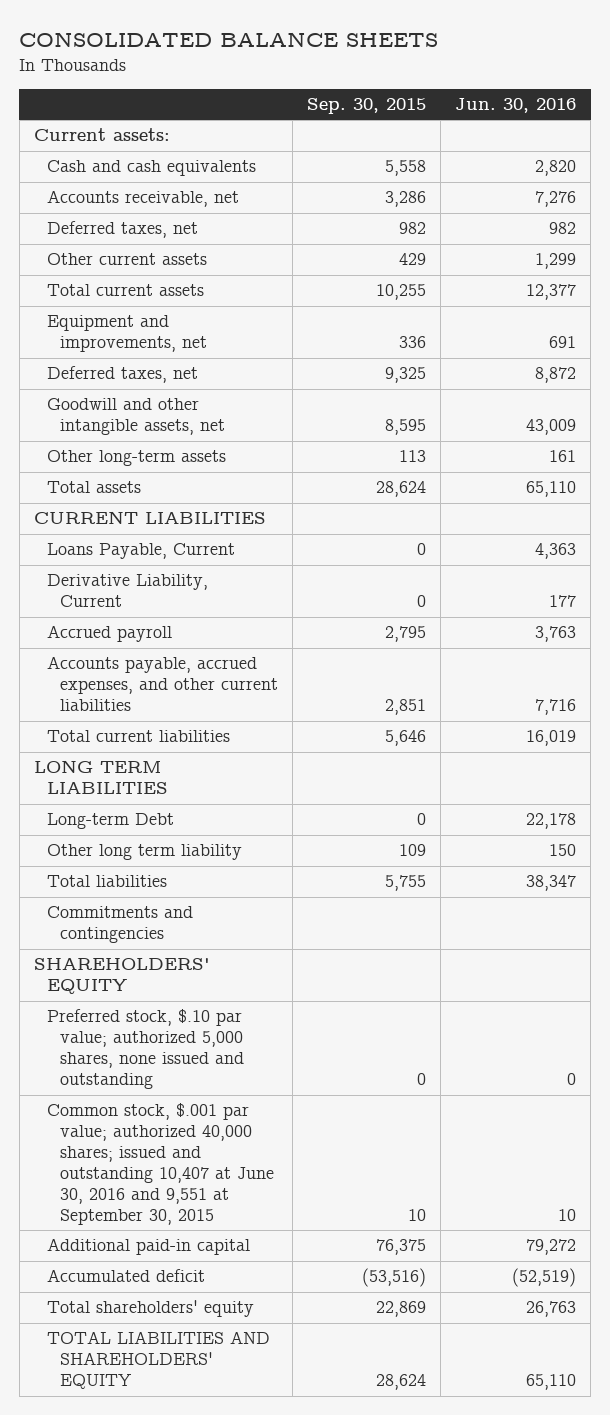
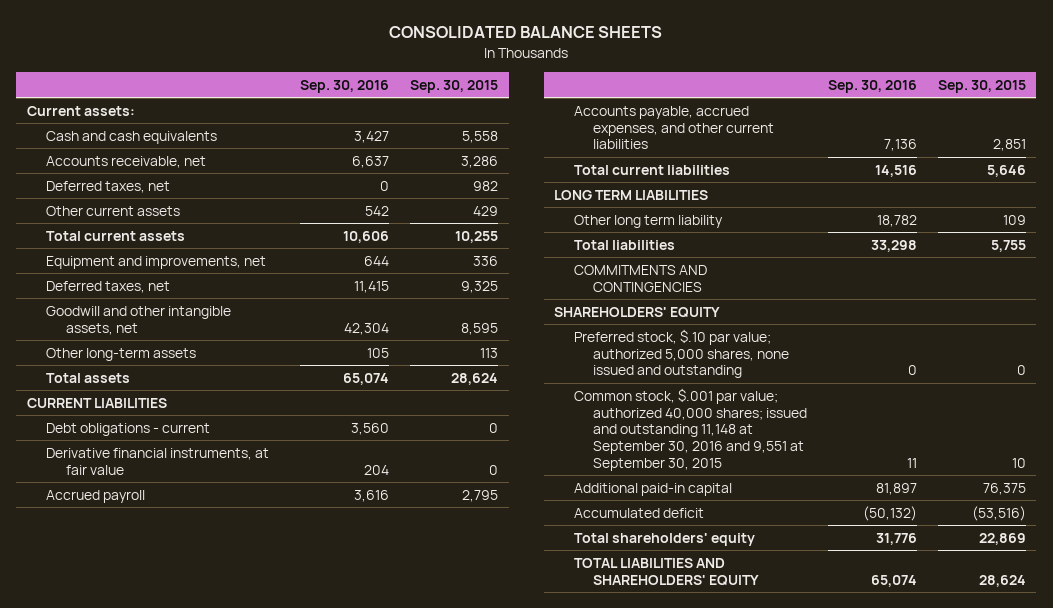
- | Sep. 30, 2015 | Jun. 30, 2016
+ | Sep. 30, 2016 | Sep. 30, 2015
- Loans Payable, Current | 0 | 4,363
- Derivative Liability, Current | 0 | 177
+ Debt obligations - current | 3,560 | 0
+ Derivative financial instruments, at fair value | 204 | 0
- Long-term Debt | 0 | 22,178
- Commitments and contingencies
+ COMMITMENTS AND CONTINGENCIES
- Common stock, $.001 par value; authorized 40,000 shares; issued and outstanding 10,407 at June 30, 2016 and 9,551 at September 30, 2015 | 10 | 10
+ Common stock, $.001 par value; authorized 40,000 shares; issued and outstanding 11,148 at September 30, 2016 and 9,551 at September 30, 2015 | 11 | 10

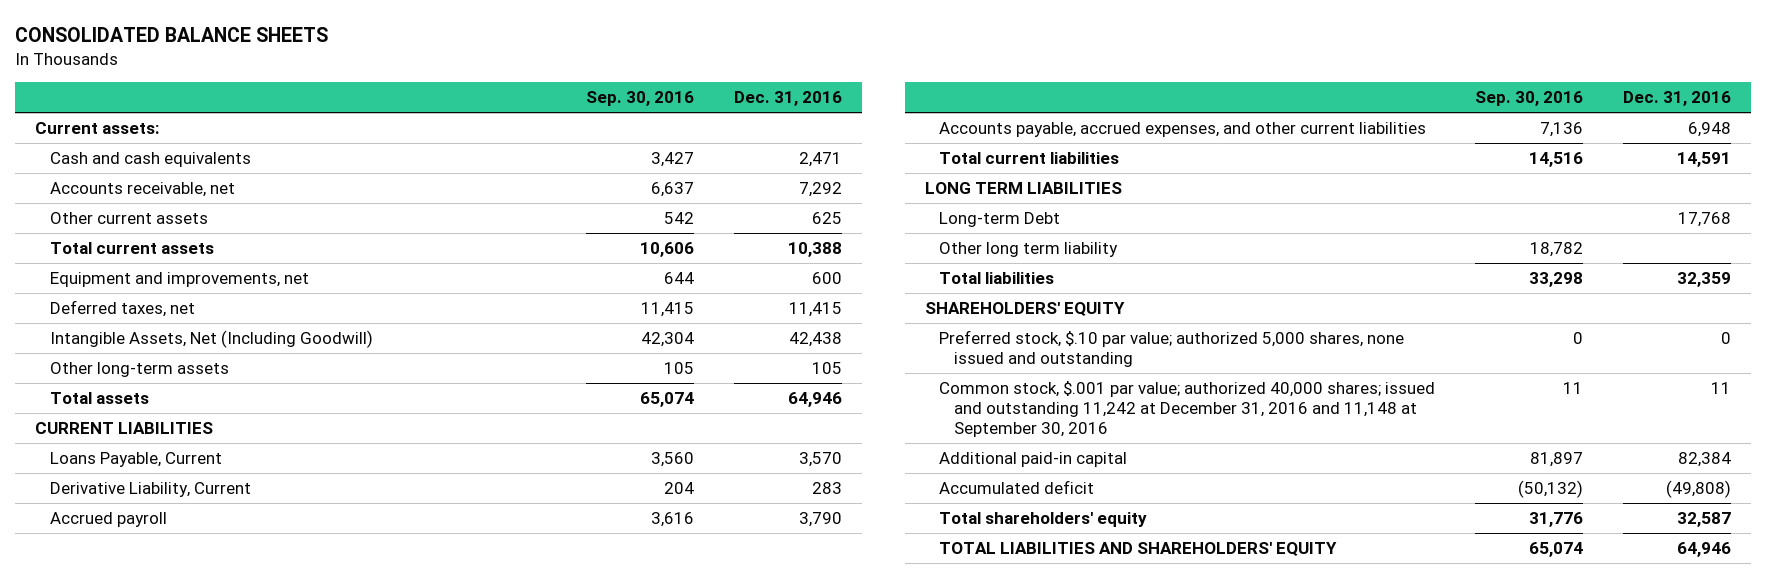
- | Sep. 30, 2016 | Sep. 30, 2015
+ | Sep. 30, 2016 | Dec. 31, 2016
- Deferred taxes, net | 0 | 982
- Goodwill and other intangible assets, net | 42,304 | 8,595
+ Intangible Assets, Net (Including Goodwill) | 42,304 | 42,438
- Debt obligations - current | 3,560 | 0
- Derivative financial instruments, at fair value | 204 | 0
+ Loans Payable, Current | 3,560 | 3,570
+ Derivative Liability, Current | 204 | 283
+ Long-term Debt | | 17,768
- COMMITMENTS AND CONTINGENCIES
- Common stock, $.001 par value; authorized 40,000 shares; issued and outstanding 11,148 at September 30, 2016 and 9,551 at September 30, 2015 | 11 | 10
+ Common stock, $.001 par value; authorized 40,000 shares; issued and outstanding 11,242 at December 31, 2016 and 11,148 at September 30, 2016 | 11 | 11

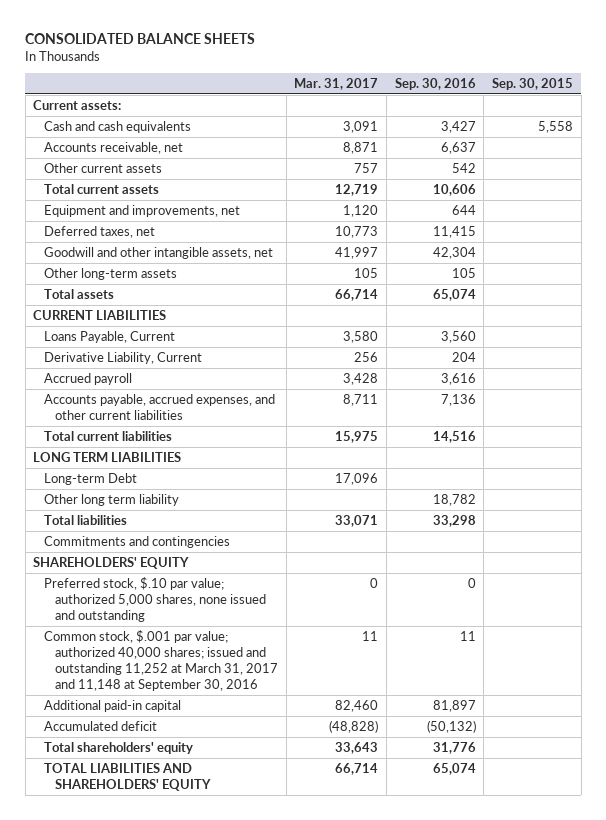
- | Sep. 30, 2016 | Dec. 31, 2016
+ | Mar. 31, 2017 | Sep. 30, 2016 | Sep. 30, 2015
- Intangible Assets, Net (Including Goodwill) | 42,304 | 42,438
+ Goodwill and other intangible assets, net | 41,997 | 42,304 |
+ Commitments and contingencies
- Common stock, $.001 par value; authorized 40,000 shares; issued and outstanding 11,242 at December 31, 2016 and 11,148 at September 30, 2016 | 11 | 11
+ Common stock, $.001 par value; authorized 40,000 shares; issued and outstanding 11,252 at March 31, 2017 and 11,148 at September 30, 2016 | 11 | 11 |

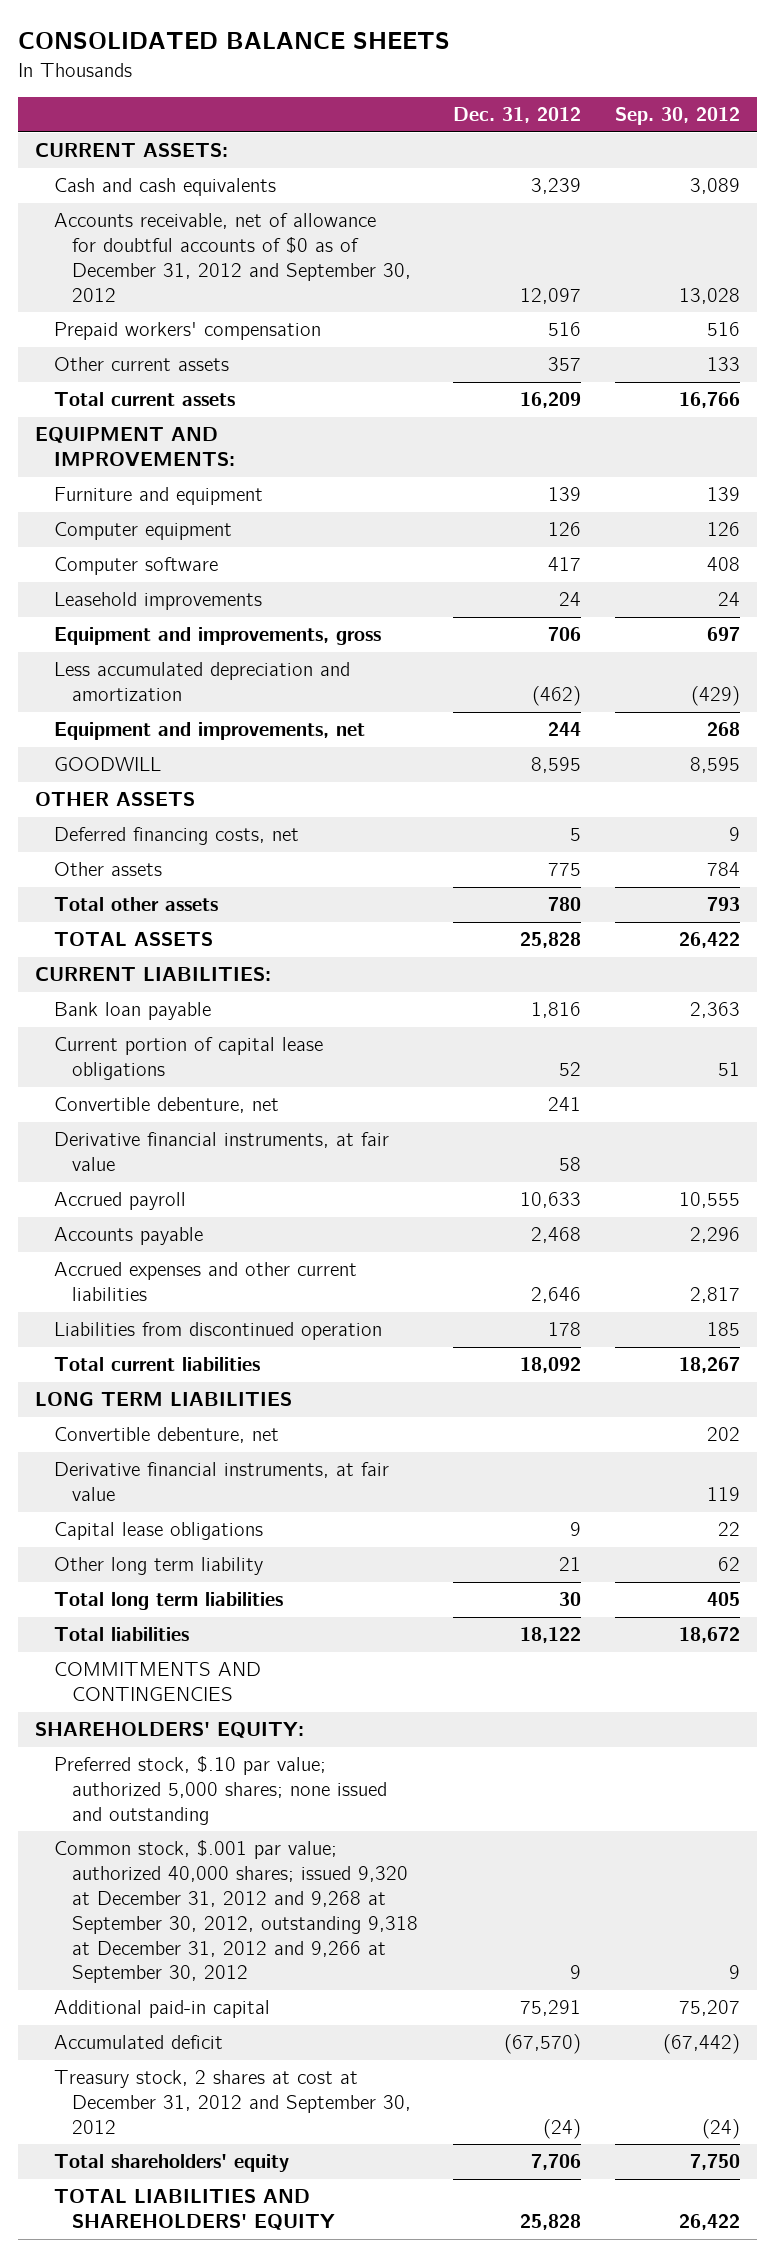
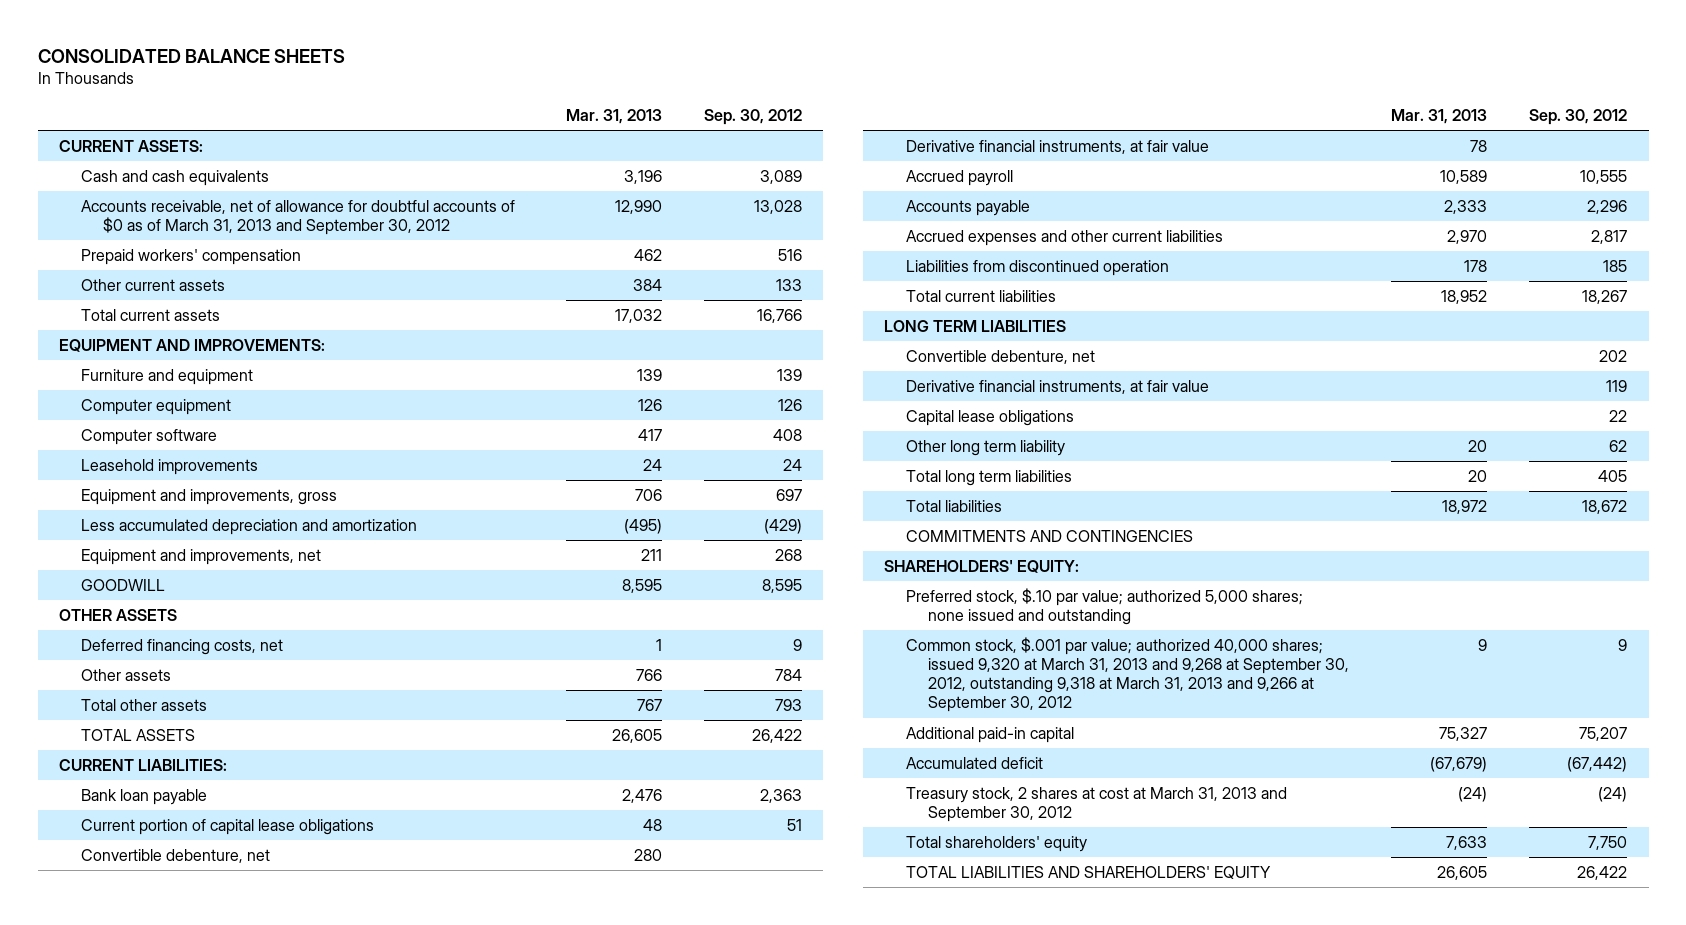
- | Dec. 31, 2012 | Sep. 30, 2012
+ | Mar. 31, 2013 | Sep. 30, 2012
- Accounts receivable, net of allowance for doubtful accounts of $0 as of December 31, 2012 and September 30, 2012 | 12,097 | 13,028
+ Accounts receivable, net of allowance for doubtful accounts of $0 as of March 31, 2013 and September 30, 2012 | 12,990 | 13,028
- Common stock, $.001 par value; authorized 40,000 shares; issued 9,320 at December 31, 2012 and 9,268 at September 30, 2012, outstanding 9,318 at December 31, 2012 and 9,266 at September 30, 2012 | 9 | 9
+ Common stock, $.001 par value; authorized 40,000 shares; issued 9,320 at March 31, 2013 and 9,268 at September 30, 2012, outstanding 9,318 at March 31, 2013 and 9,266 at September 30, 2012 | 9 | 9
- Treasury stock, 2 shares at cost at December 31, 2012 and September 30, 2012 | (24) | (24)
+ Treasury stock, 2 shares at cost at March 31, 2013 and September 30, 2012 | (24) | (24)

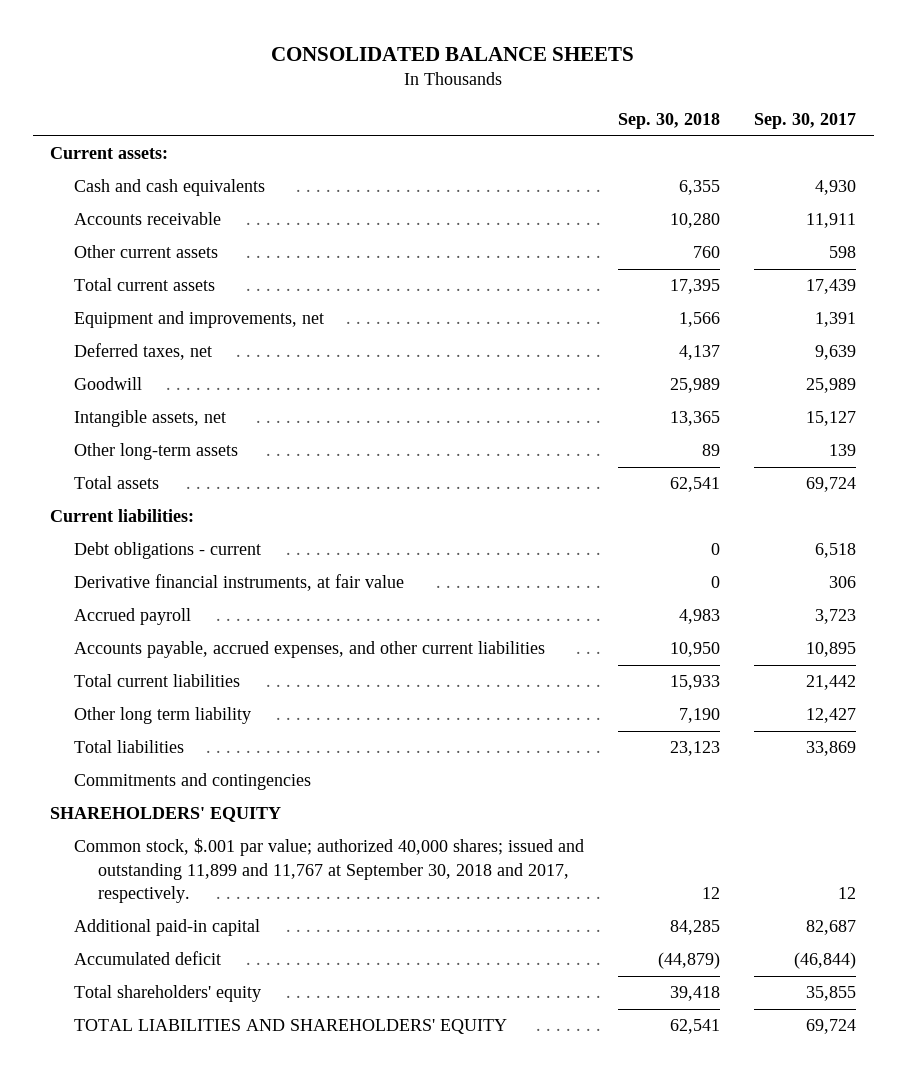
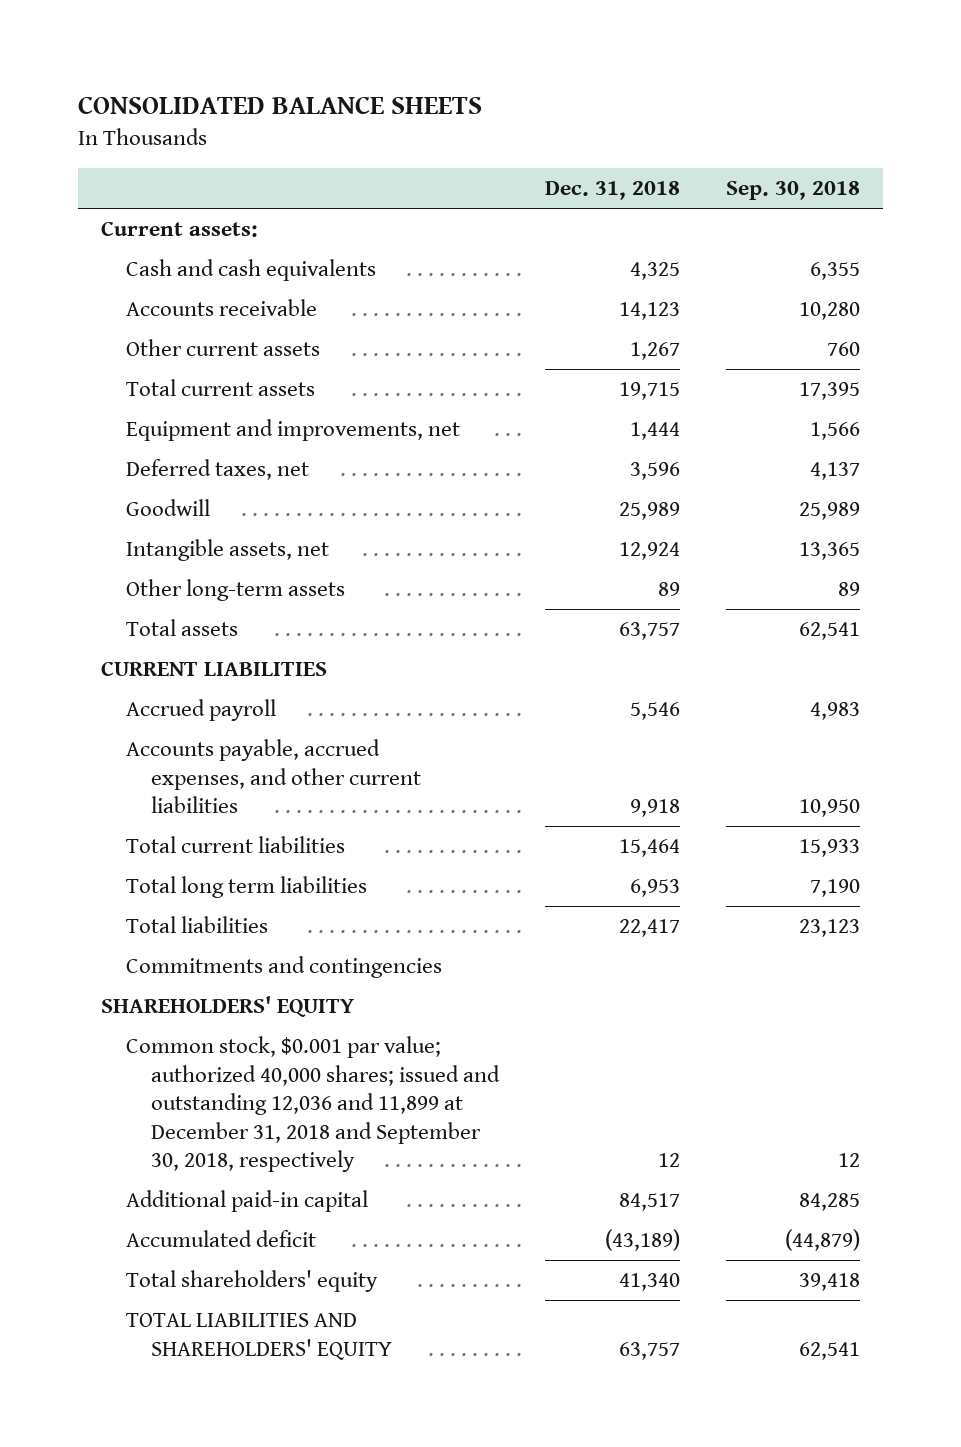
- | Sep. 30, 2018 | Sep. 30, 2017
+ | Dec. 31, 2018 | Sep. 30, 2018
- Current liabilities:
- Debt obligations - current | 0 | 6,518
- Derivative financial instruments, at fair value | 0 | 306
+ CURRENT LIABILITIES
- Other long term liability | 7,190 | 12,427
+ Total long term liabilities | 6,953 | 7,190
- Common stock, $.001 par value; authorized 40,000 shares; issued and outstanding 11,899 and 11,767 at September 30, 2018 and 2017, respectively. | 12 | 12
+ Common stock, $0.001 par value; authorized 40,000 shares; issued and outstanding 12,036 and 11,899 at December 31, 2018 and September 30, 2018, respectively | 12 | 12

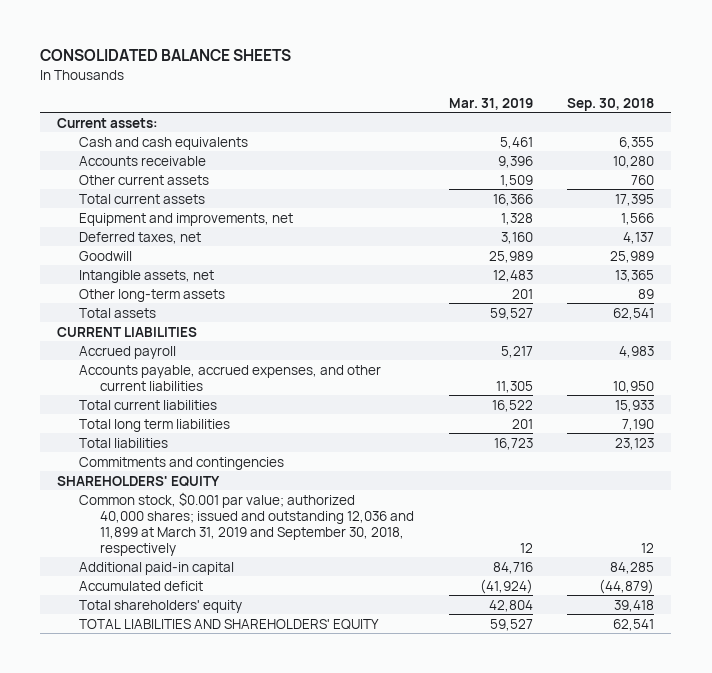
- | Dec. 31, 2018 | Sep. 30, 2018
+ | Mar. 31, 2019 | Sep. 30, 2018
- Common stock, $0.001 par value; authorized 40,000 shares; issued and outstanding 12,036 and 11,899 at December 31, 2018 and September 30, 2018, respectively | 12 | 12
+ Common stock, $0.001 par value; authorized 40,000 shares; issued and outstanding 12,036 and 11,899 at March 31, 2019 and September 30, 2018, respectively | 12 | 12

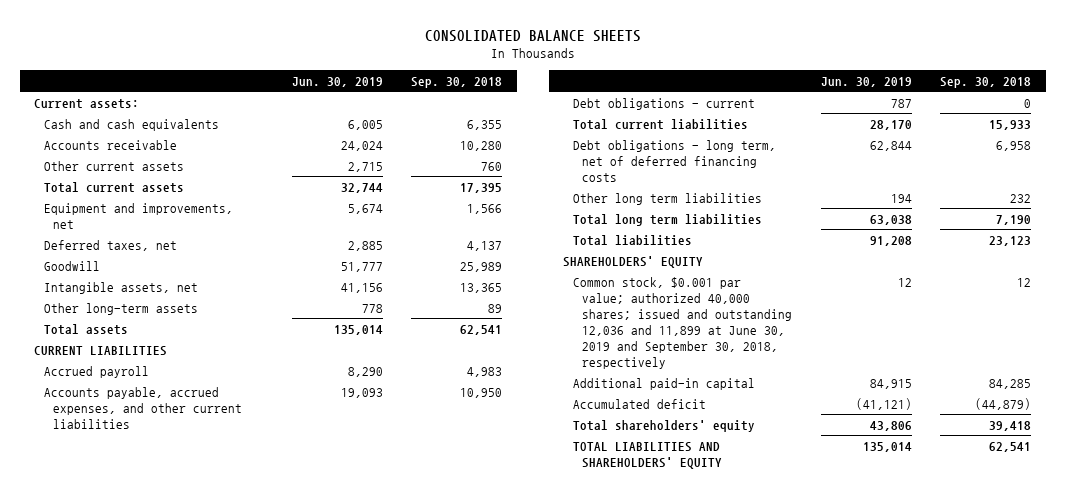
- | Mar. 31, 2019 | Sep. 30, 2018
+ | Jun. 30, 2019 | Sep. 30, 2018
+ Debt obligations - current | 787 | 0
+ Debt obligations - long term, net of deferred financing costs | 62,844 | 6,958
+ Other long term liabilities | 194 | 232
- Commitments and contingencies
- Common stock, $0.001 par value; authorized 40,000 shares; issued and outstanding 12,036 and 11,899 at March 31, 2019 and September 30, 2018, respectively | 12 | 12
+ Common stock, $0.001 par value; authorized 40,000 shares; issued and outstanding 12,036 and 11,899 at June 30, 2019 and September 30, 2018, respectively | 12 | 12

